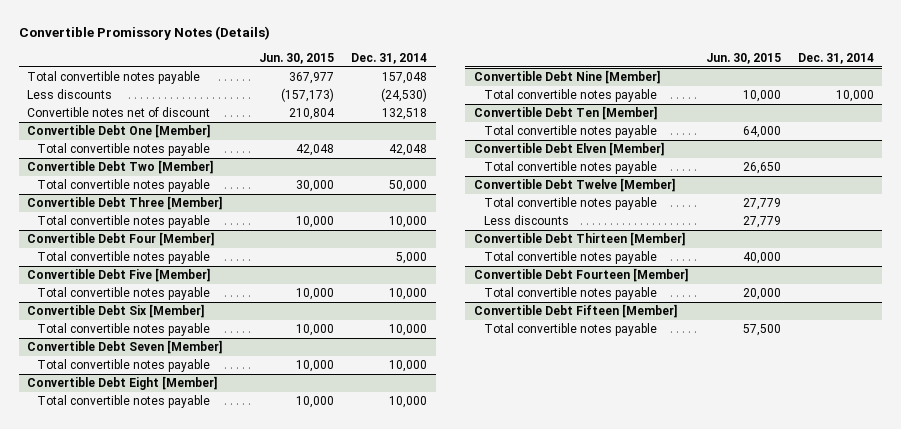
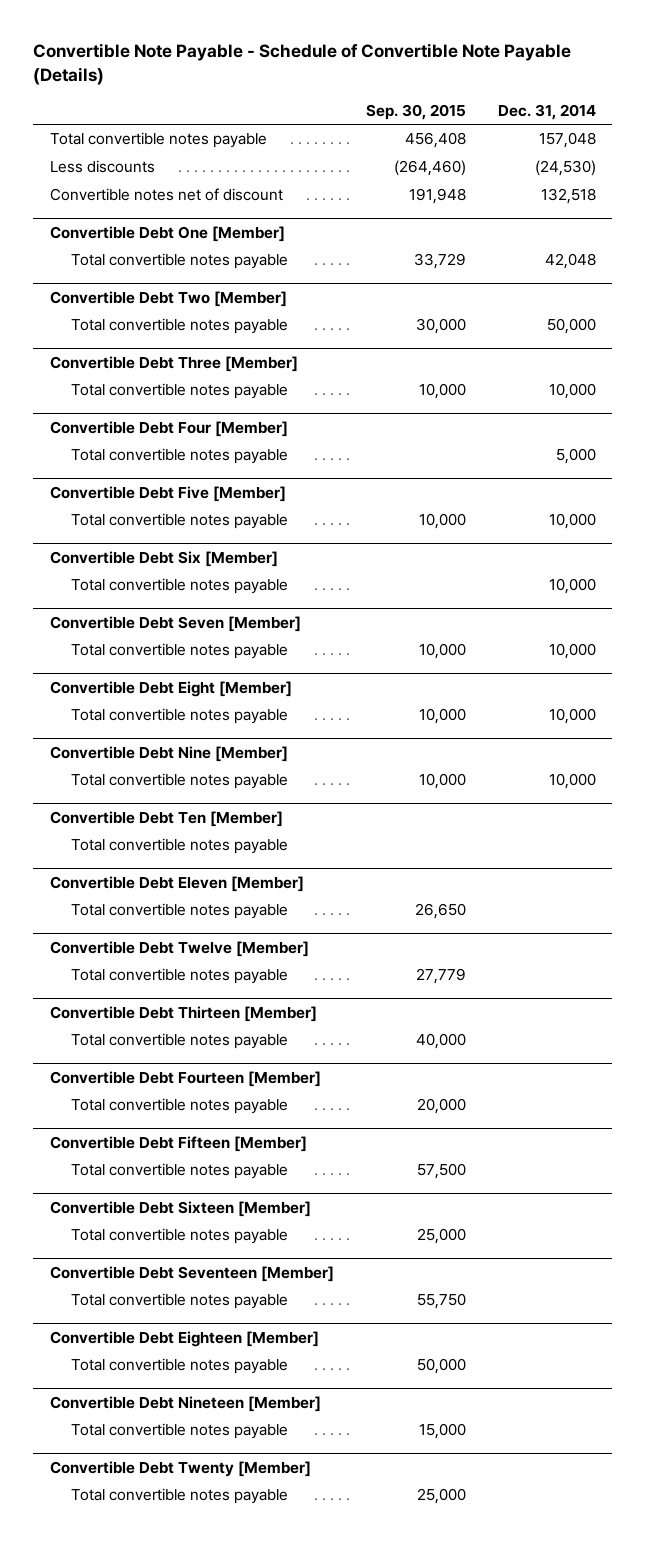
- Convertible Promissory Notes (Details)
+ Convertible Note Payable - Schedule of Convertible Note Payable (Details)
- | Jun. 30, 2015 | Dec. 31, 2014
+ | Sep. 30, 2015 | Dec. 31, 2014
- Convertible Debt Elven [Member]
+ Convertible Debt Eleven [Member]
@ Convertible Debt Twelve [Member]
- Less discounts | 27,779 |
+ Convertible Debt Sixteen [Member]
+ Total convertible notes payable | 25,000 |
+ Convertible Debt Seventeen [Member]
+ Total convertible notes payable | 55,750 |
+ Convertible Debt Eighteen [Member]
+ Total convertible notes payable | 50,000 |
+ Convertible Debt Nineteen [Member]
+ Total convertible notes payable | 15,000 |
+ Convertible Debt Twenty [Member]
+ Total convertible notes payable | 25,000 |

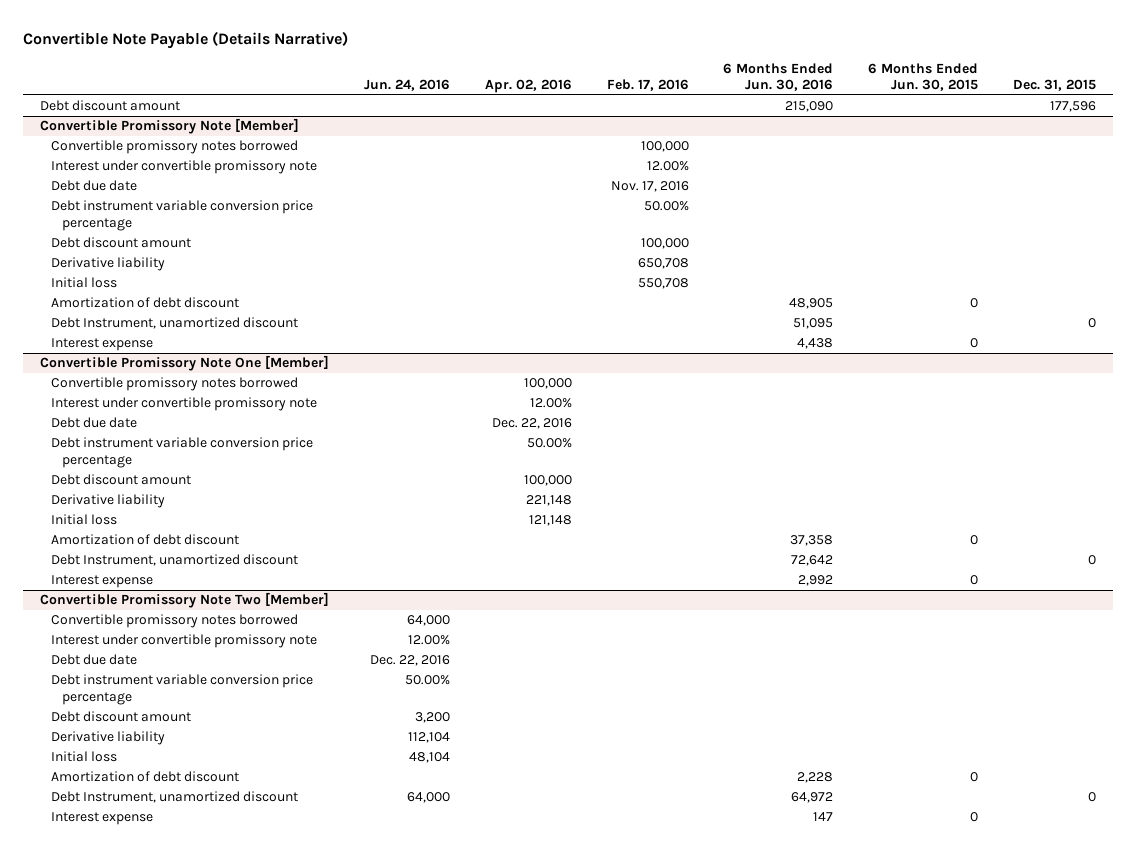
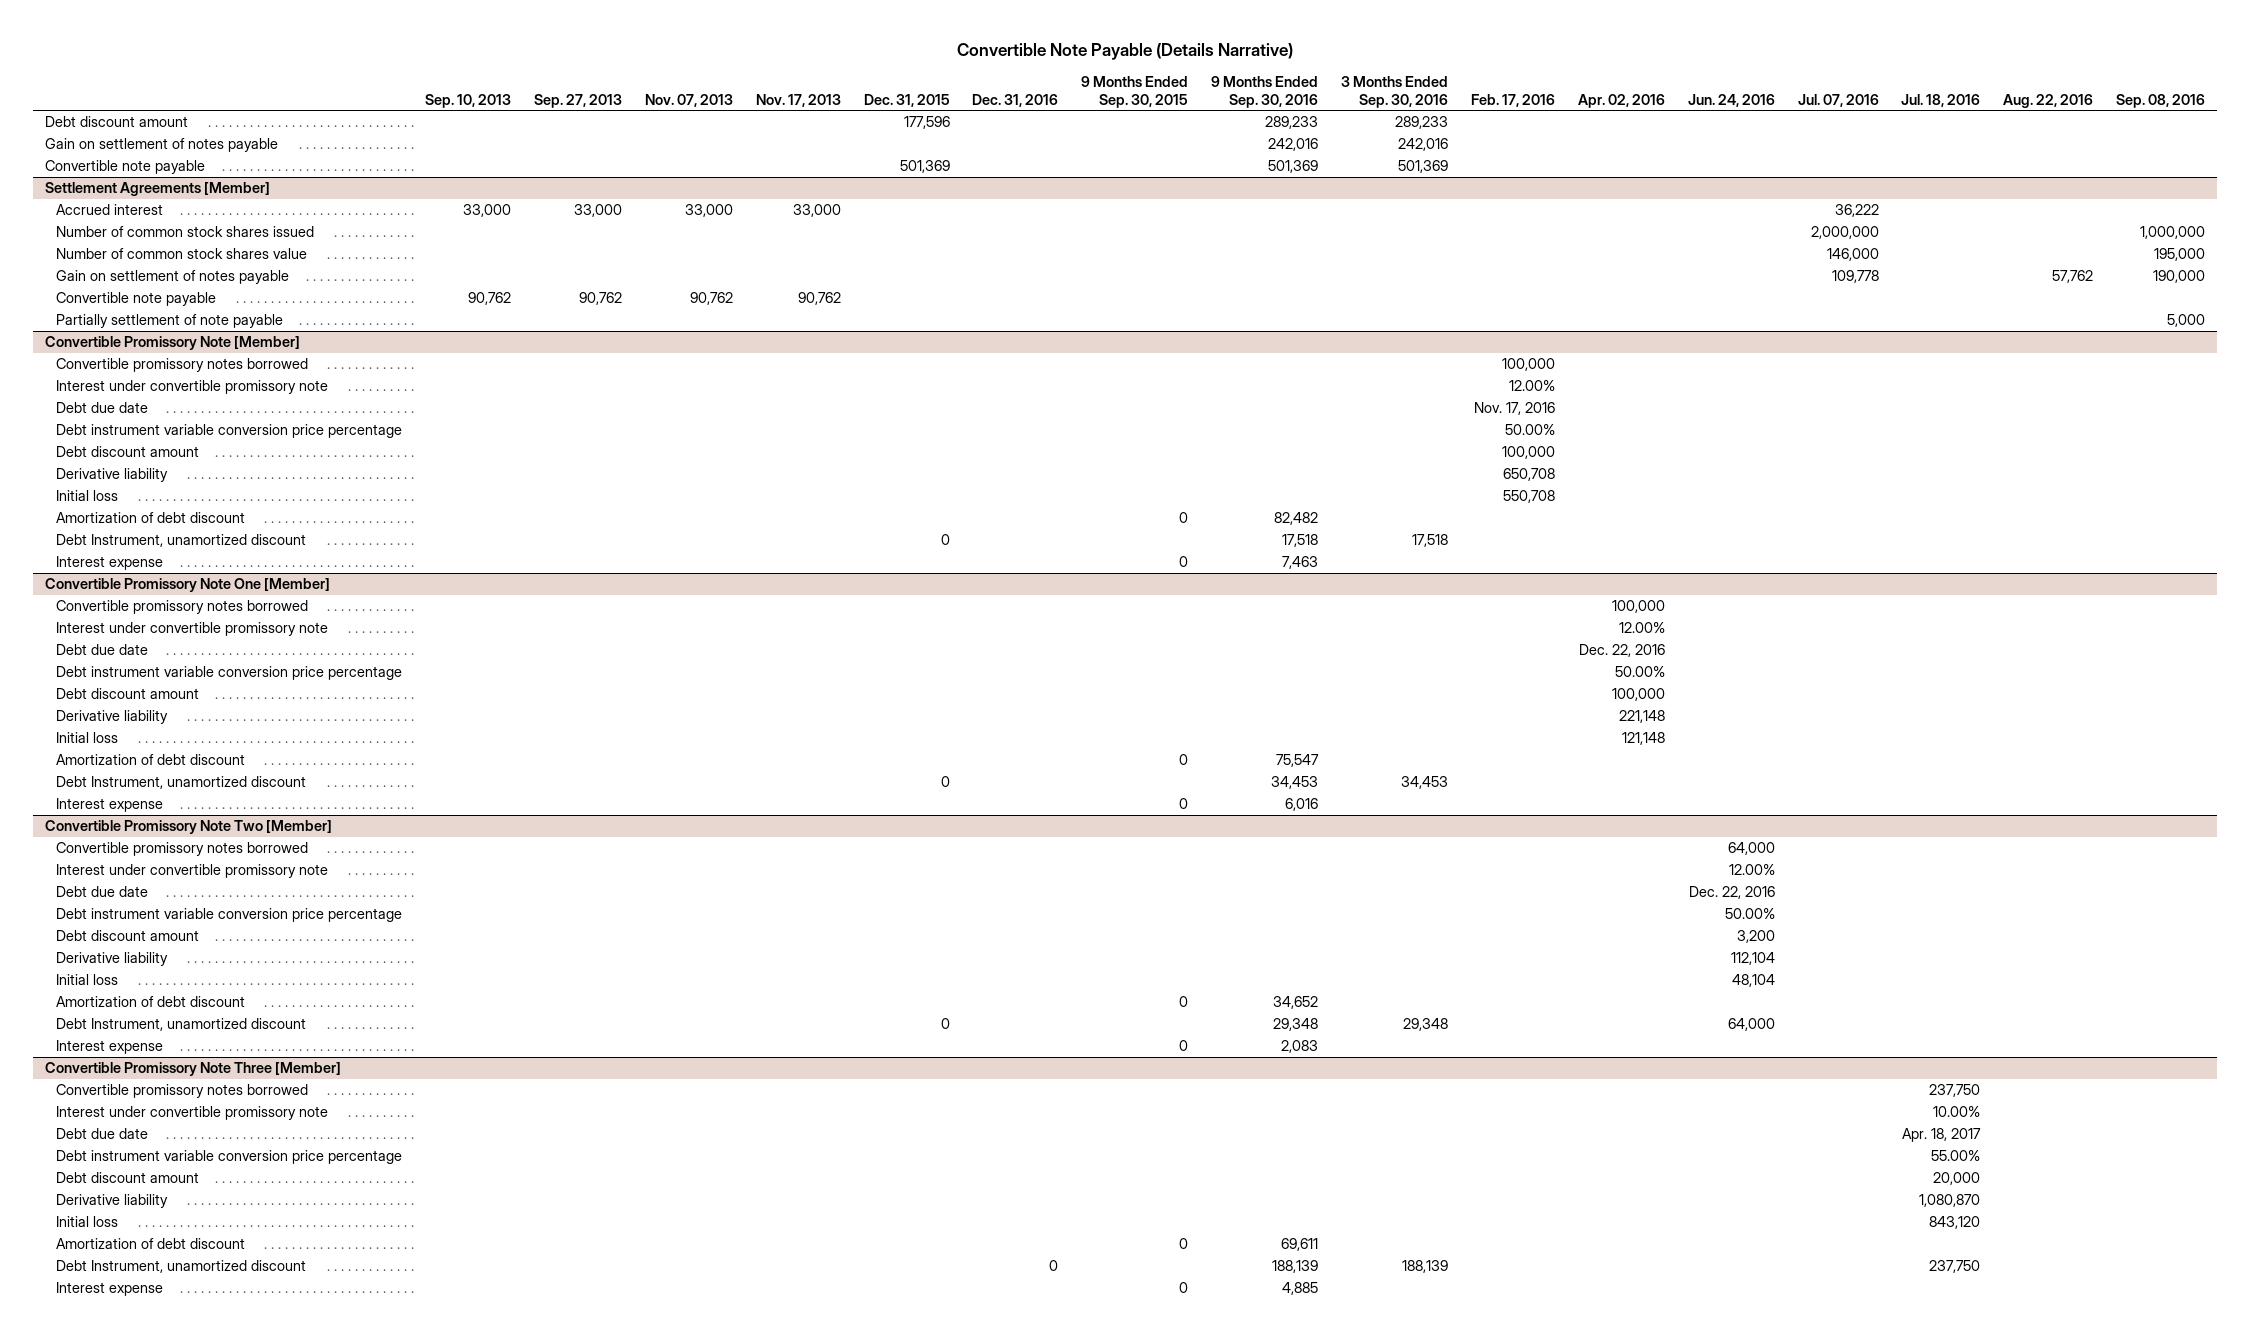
- | Jun. 24, 2016 | Apr. 02, 2016 | Feb. 17, 2016 | 6 Months Ended Jun. 30, 2016 | 6 Months Ended Jun. 30, 2015 | Dec. 31, 2015
+ | Sep. 10, 2013 | Sep. 27, 2013 | Nov. 07, 2013 | Nov. 17, 2013 | Dec. 31, 2015 | Dec. 31, 2016 | 9 Months Ended Sep. 30, 2015 | 9 Months Ended Sep. 30, 2016 | 3 Months Ended Sep. 30, 2016 | Feb. 17, 2016 | Apr. 02, 2016 | Jun. 24, 2016 | Jul. 07, 2016 | Jul. 18, 2016 | Aug. 22, 2016 | Sep. 08, 2016
+ Gain on settlement of notes payable | | | | | | | | 242,016 | 242,016 | | | | | | |
+ Convertible note payable | | | | | 501,369 | | | 501,369 | 501,369 | | | | | | |
+ Settlement Agreements [Member]
+ Accrued interest | 33,000 | 33,000 | 33,000 | 33,000 | | | | | | | | | 36,222 | | |
+ Number of common stock shares issued | | | | | | | | | | | | | 2,000,000 | | | 1,000,000
+ Number of common stock shares value | | | | | | | | | | | | | 146,000 | | | 195,000
+ Gain on settlement of notes payable | | | | | | | | | | | | | 109,778 | | 57,762 | 190,000
+ Convertible note payable | 90,762 | 90,762 | 90,762 | 90,762 | | | | | | | | | | | |
+ Partially settlement of note payable | | | | | | | | | | | | | | | | 5,000
+ Convertible Promissory Note Three [Member]
+ Convertible promissory notes borrowed | | | | | | | | | | | | | | 237,750 | |
+ Interest under convertible promissory note | | | | | | | | | | | | | | 10.00% | |
+ Debt due date | | | | | | | | | | | | | | Apr. 18, 2017 | |
+ Debt instrument variable conversion price percentage | | | | | | | | | | | | | | 55.00% | |
+ Debt discount amount | | | | | | | | | | | | | | 20,000 | |
+ Derivative liability | | | | | | | | | | | | | | 1,080,870 | |
+ Initial loss | | | | | | | | | | | | | | 843,120 | |
+ Amortization of debt discount | | | | | | | 0 | 69,611 | | | | | | | |
+ Debt Instrument, unamortized discount | | | | | | 0 | | 188,139 | 188,139 | | | | | 237,750 | |
+ Interest expense | | | | | | | 0 | 4,885 | | | | | | | |

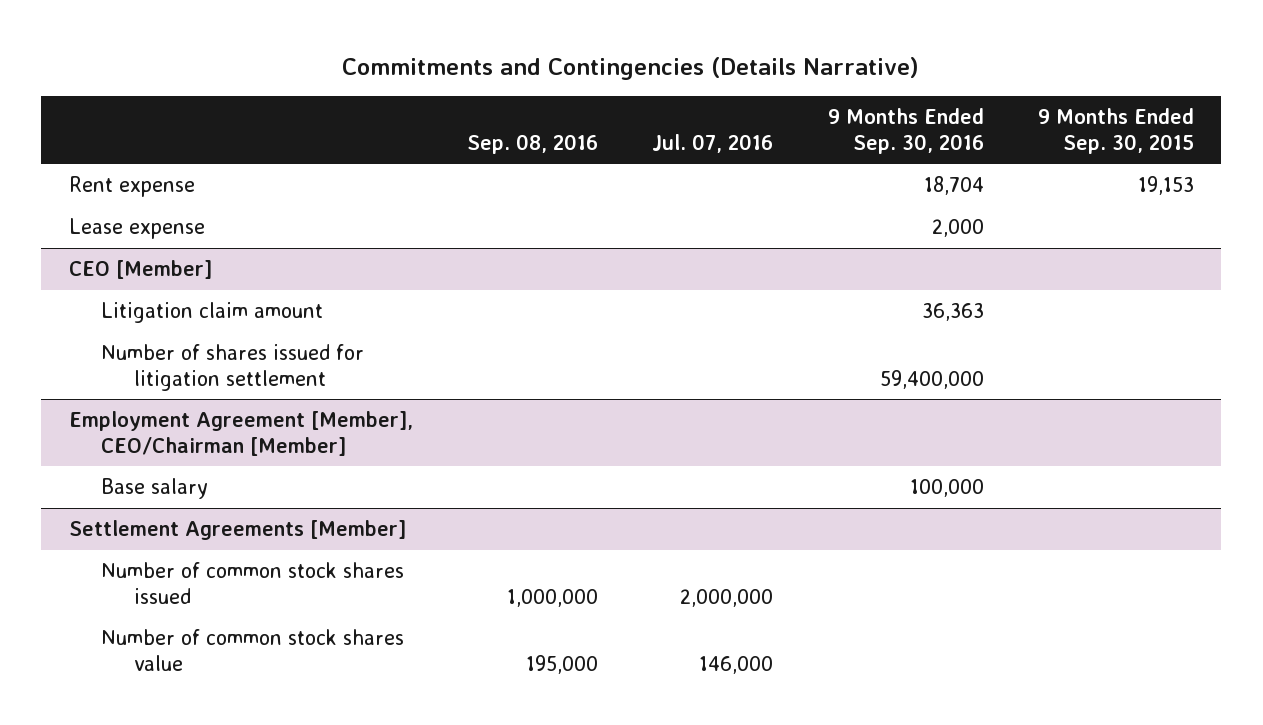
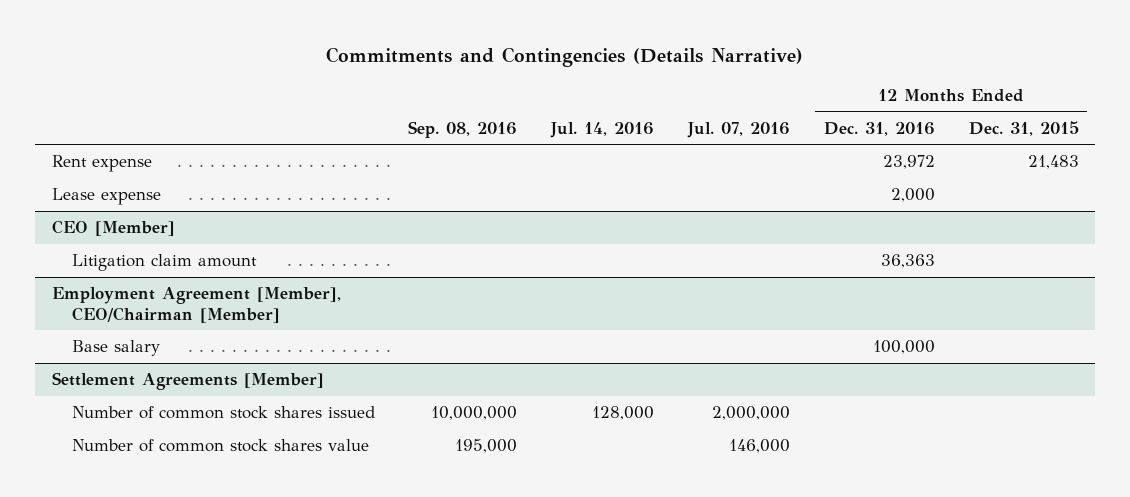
- | Sep. 08, 2016 | Jul. 07, 2016 | 9 Months Ended Sep. 30, 2016 | 9 Months Ended Sep. 30, 2015
+ | Sep. 08, 2016 | Jul. 14, 2016 | Jul. 07, 2016 | 12 Months Ended Dec. 31, 2016 | 12 Months Ended Dec. 31, 2015
@ CEO [Member]
- Number of shares issued for litigation settlement | | | 59,400,000 |
@ Settlement Agreements [Member]
- Number of common stock shares issued | 1,000,000 | 2,000,000 | |
+ Number of common stock shares issued | 10,000,000 | 128,000 | 2,000,000 | |

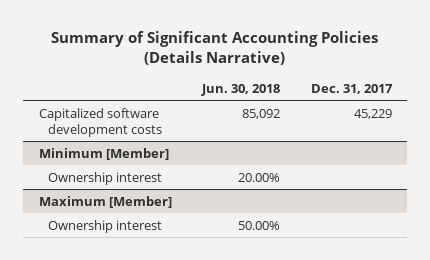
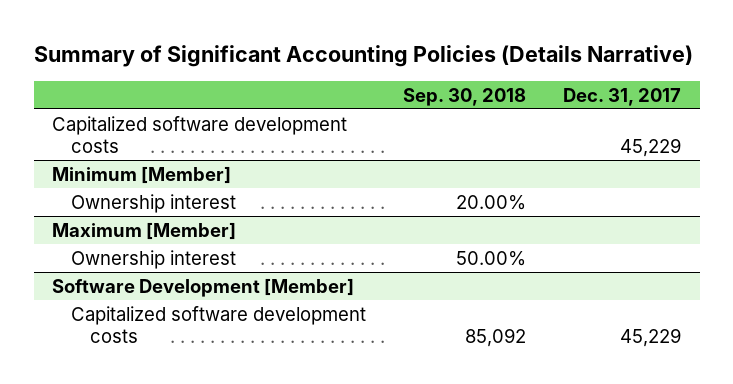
- | Jun. 30, 2018 | Dec. 31, 2017
+ | Sep. 30, 2018 | Dec. 31, 2017
+ Software Development [Member]
+ Capitalized software development costs | 85,092 | 45,229

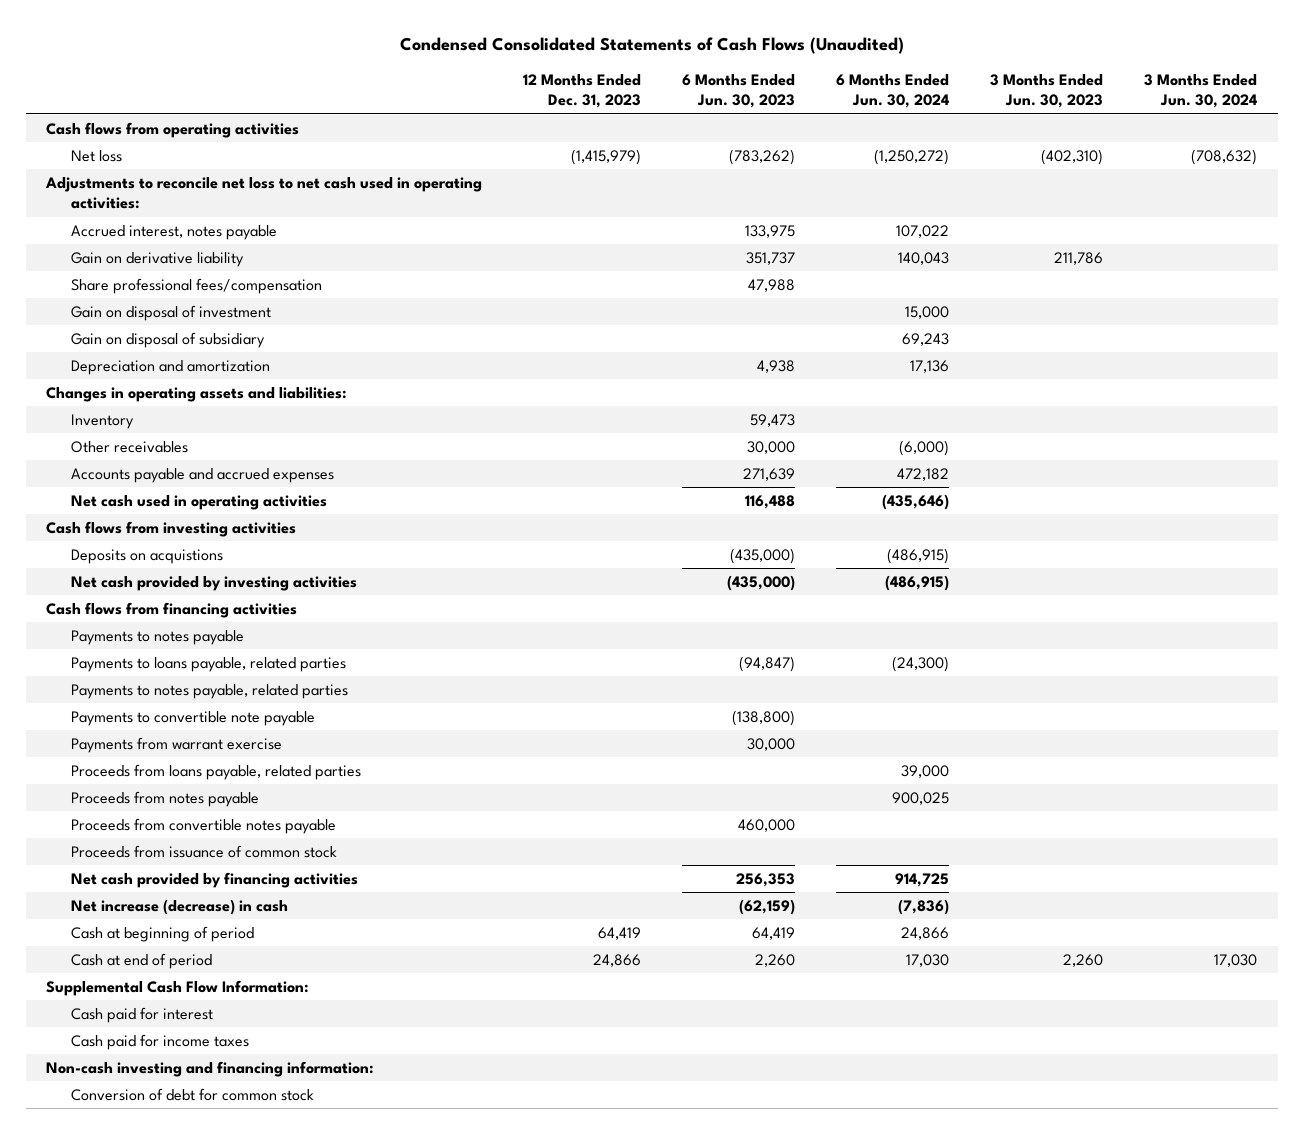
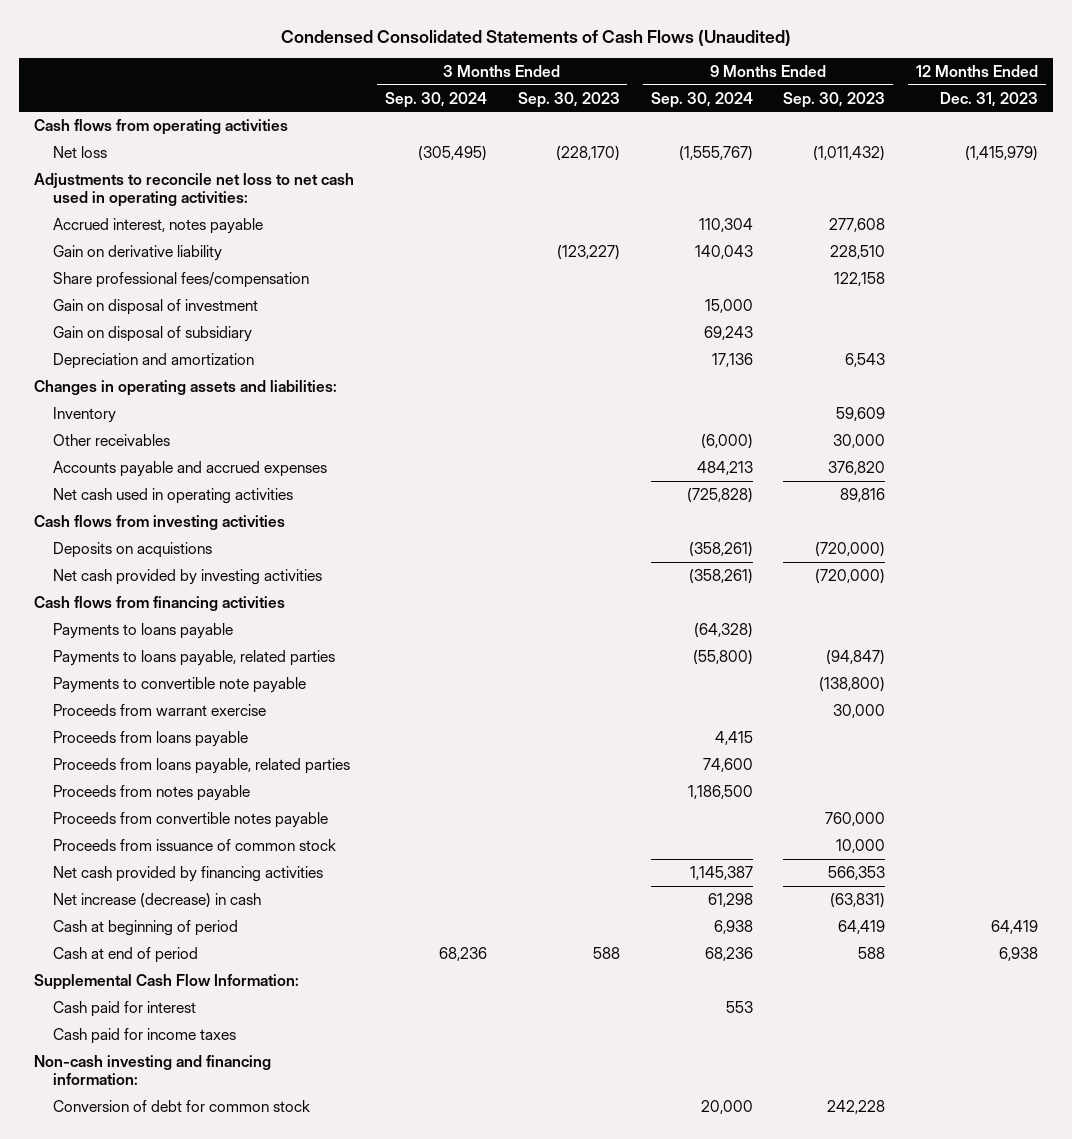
- | 12 Months Ended Dec. 31, 2023 | 6 Months Ended Jun. 30, 2023 | 6 Months Ended Jun. 30, 2024 | 3 Months Ended Jun. 30, 2023 | 3 Months Ended Jun. 30, 2024
+ | 3 Months Ended Sep. 30, 2024 | 3 Months Ended Sep. 30, 2023 | 9 Months Ended Sep. 30, 2024 | 9 Months Ended Sep. 30, 2023 | 12 Months Ended Dec. 31, 2023
- Payments to notes payable
+ Payments to loans payable | | | (64,328) | |
- Payments to notes payable, related parties
- Payments from warrant exercise | | 30,000 | | |
+ Proceeds from warrant exercise | | | | 30,000 |
+ Proceeds from loans payable | | | 4,415 | |
- Cash at end of period | 24,866 | 2,260 | 17,030 | 2,260 | 17,030
+ Cash at end of period | 68,236 | 588 | 68,236 | 588 | 6,938

